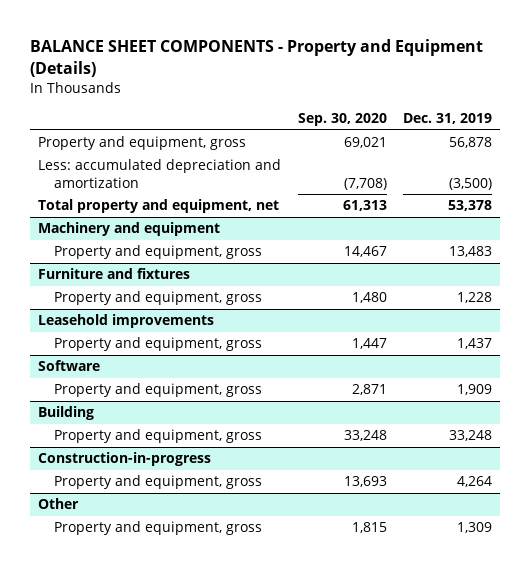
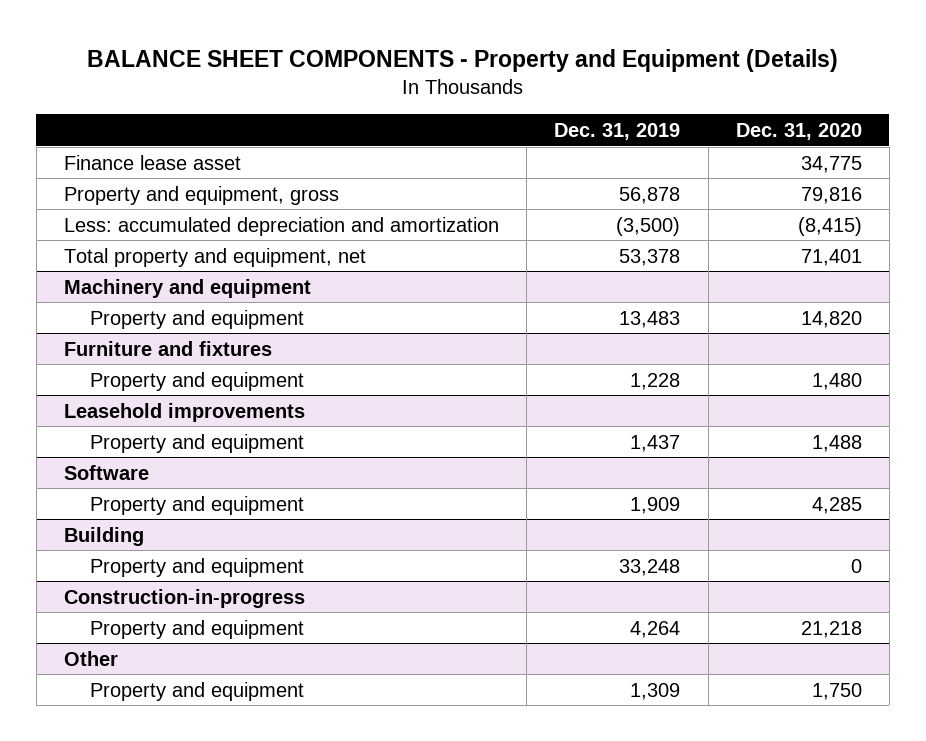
- | Sep. 30, 2020 | Dec. 31, 2019
+ | Dec. 31, 2019 | Dec. 31, 2020
+ Finance lease asset | | 34,775
@ Machinery and equipment
- Property and equipment, gross | 14,467 | 13,483
+ Property and equipment | 13,483 | 14,820
@ Furniture and fixtures
- Property and equipment, gross | 1,480 | 1,228
+ Property and equipment | 1,228 | 1,480
@ Leasehold improvements
- Property and equipment, gross | 1,447 | 1,437
+ Property and equipment | 1,437 | 1,488
@ Software
- Property and equipment, gross | 2,871 | 1,909
+ Property and equipment | 1,909 | 4,285
@ Building
- Property and equipment, gross | 33,248 | 33,248
+ Property and equipment | 33,248 | 0
@ Construction-in-progress
- Property and equipment, gross | 13,693 | 4,264
+ Property and equipment | 4,264 | 21,218
@ Other
- Property and equipment, gross | 1,815 | 1,309
+ Property and equipment | 1,309 | 1,750

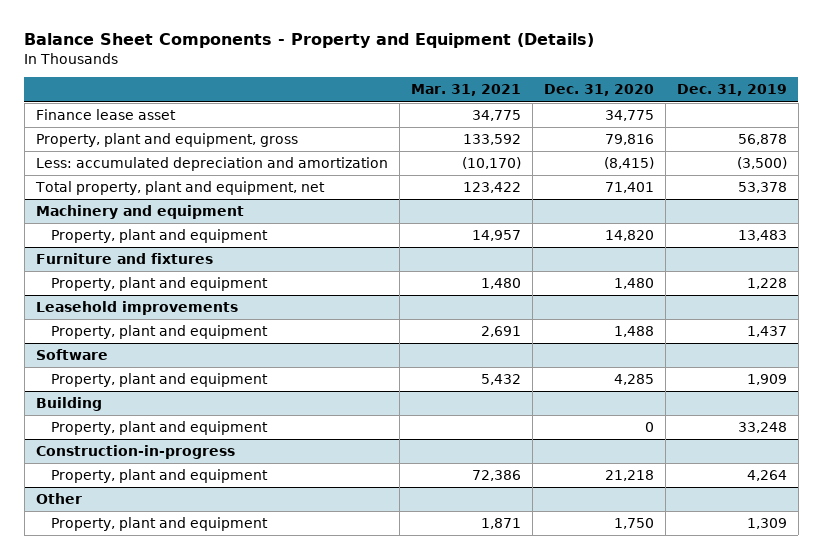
- BALANCE SHEET COMPONENTS - Property and Equipment (Details)
+ Balance Sheet Components - Property and Equipment (Details)
- | Dec. 31, 2019 | Dec. 31, 2020
+ | Mar. 31, 2021 | Dec. 31, 2020 | Dec. 31, 2019
- Property and equipment, gross | 56,878 | 79,816
+ Property, plant and equipment, gross | 133,592 | 79,816 | 56,878
- Total property and equipment, net | 53,378 | 71,401
+ Total property, plant and equipment, net | 123,422 | 71,401 | 53,378
@ Machinery and equipment
- Property and equipment | 13,483 | 14,820
+ Property, plant and equipment | 14,957 | 14,820 | 13,483
@ Furniture and fixtures
- Property and equipment | 1,228 | 1,480
+ Property, plant and equipment | 1,480 | 1,480 | 1,228
@ Leasehold improvements
- Property and equipment | 1,437 | 1,488
+ Property, plant and equipment | 2,691 | 1,488 | 1,437
@ Software
- Property and equipment | 1,909 | 4,285
+ Property, plant and equipment | 5,432 | 4,285 | 1,909
@ Building
- Property and equipment | 33,248 | 0
+ Property, plant and equipment | | 0 | 33,248
@ Construction-in-progress
- Property and equipment | 4,264 | 21,218
+ Property, plant and equipment | 72,386 | 21,218 | 4,264
@ Other
- Property and equipment | 1,309 | 1,750
+ Property, plant and equipment | 1,871 | 1,750 | 1,309

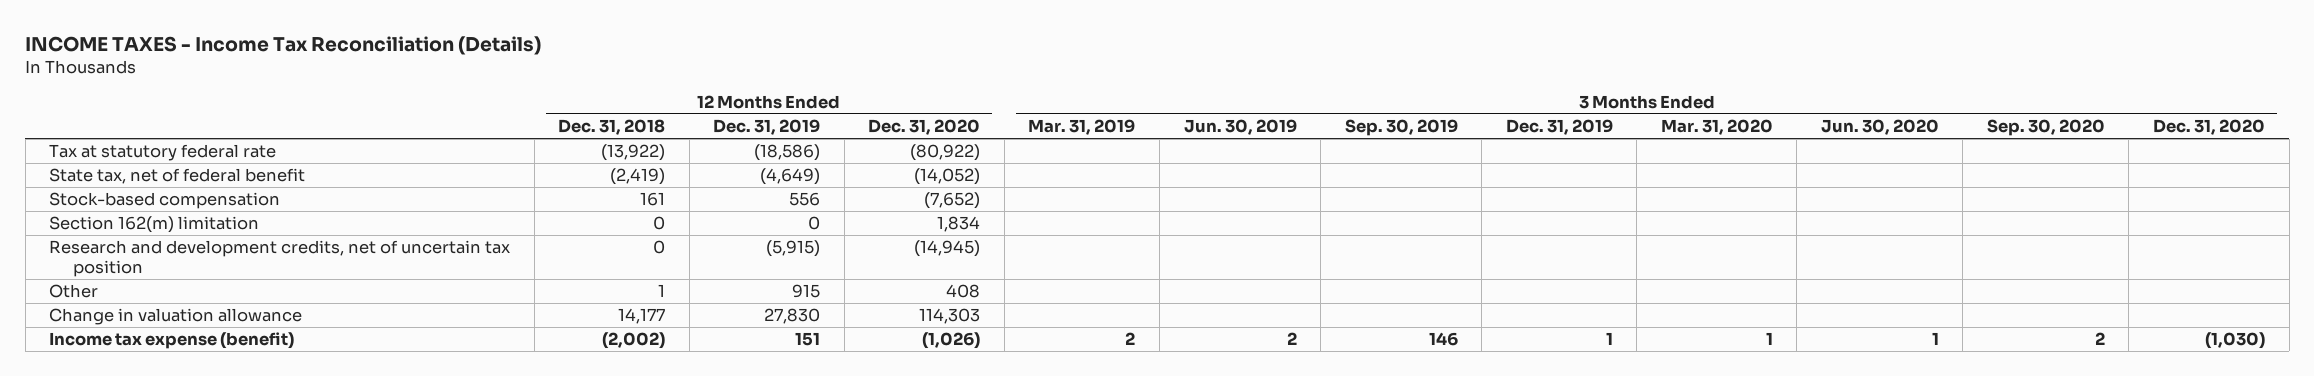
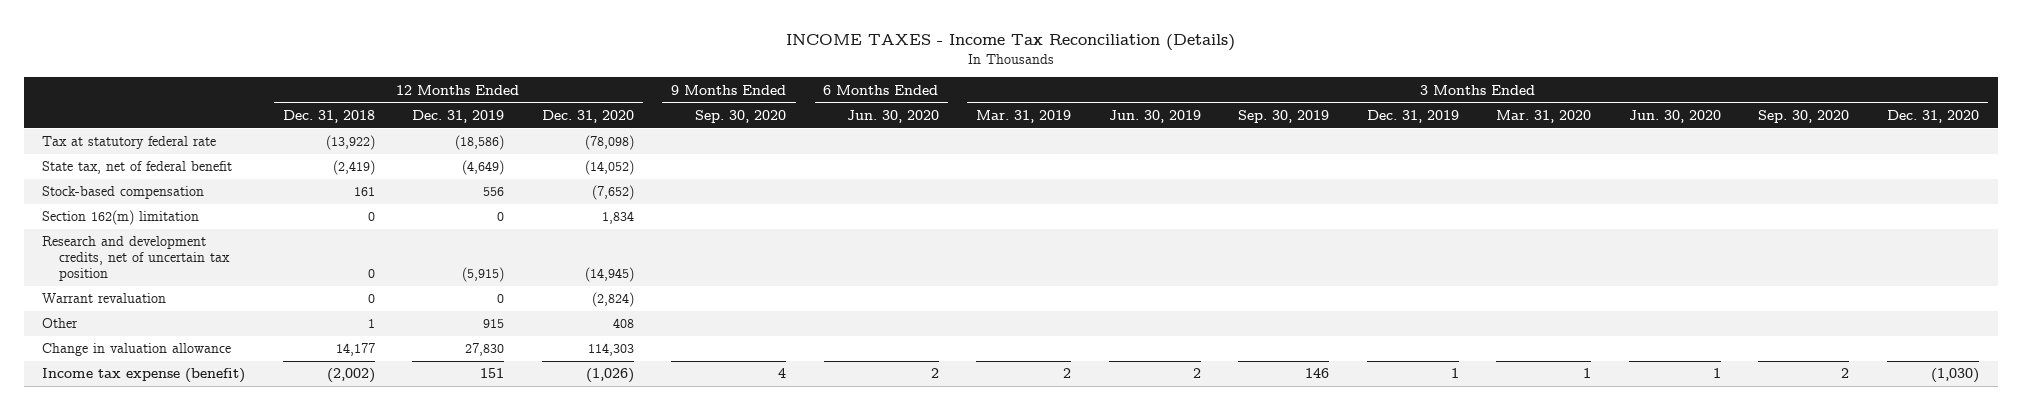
- | 12 Months Ended Dec. 31, 2018 | 12 Months Ended Dec. 31, 2019 | 12 Months Ended Dec. 31, 2020 | 3 Months Ended Mar. 31, 2019 | 3 Months Ended Jun. 30, 2019 | 3 Months Ended Sep. 30, 2019 | 3 Months Ended Dec. 31, 2019 | 3 Months Ended Mar. 31, 2020 | 3 Months Ended Jun. 30, 2020 | 3 Months Ended Sep. 30, 2020 | 3 Months Ended Dec. 31, 2020
+ | 12 Months Ended Dec. 31, 2018 | 12 Months Ended Dec. 31, 2019 | 12 Months Ended Dec. 31, 2020 | 9 Months Ended Sep. 30, 2020 | 6 Months Ended Jun. 30, 2020 | 3 Months Ended Mar. 31, 2019 | 3 Months Ended Jun. 30, 2019 | 3 Months Ended Sep. 30, 2019 | 3 Months Ended Dec. 31, 2019 | 3 Months Ended Mar. 31, 2020 | 3 Months Ended Jun. 30, 2020 | 3 Months Ended Sep. 30, 2020 | 3 Months Ended Dec. 31, 2020
- Tax at statutory federal rate | (13,922) | (18,586) | (80,922) | | | | | | | |
+ Tax at statutory federal rate | (13,922) | (18,586) | (78,098) | | | | | | | | | |
+ Warrant revaluation | 0 | 0 | (2,824) | | | | | | | | | |

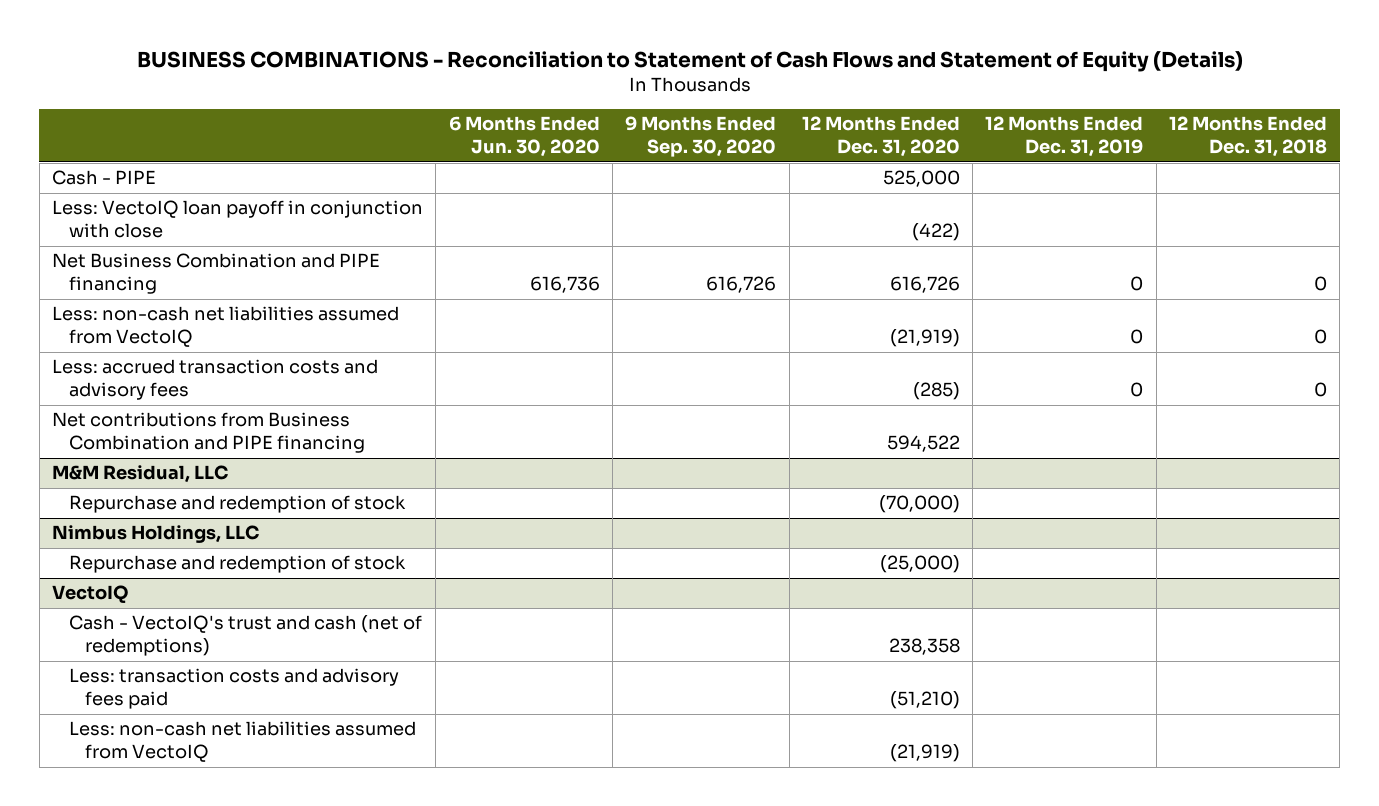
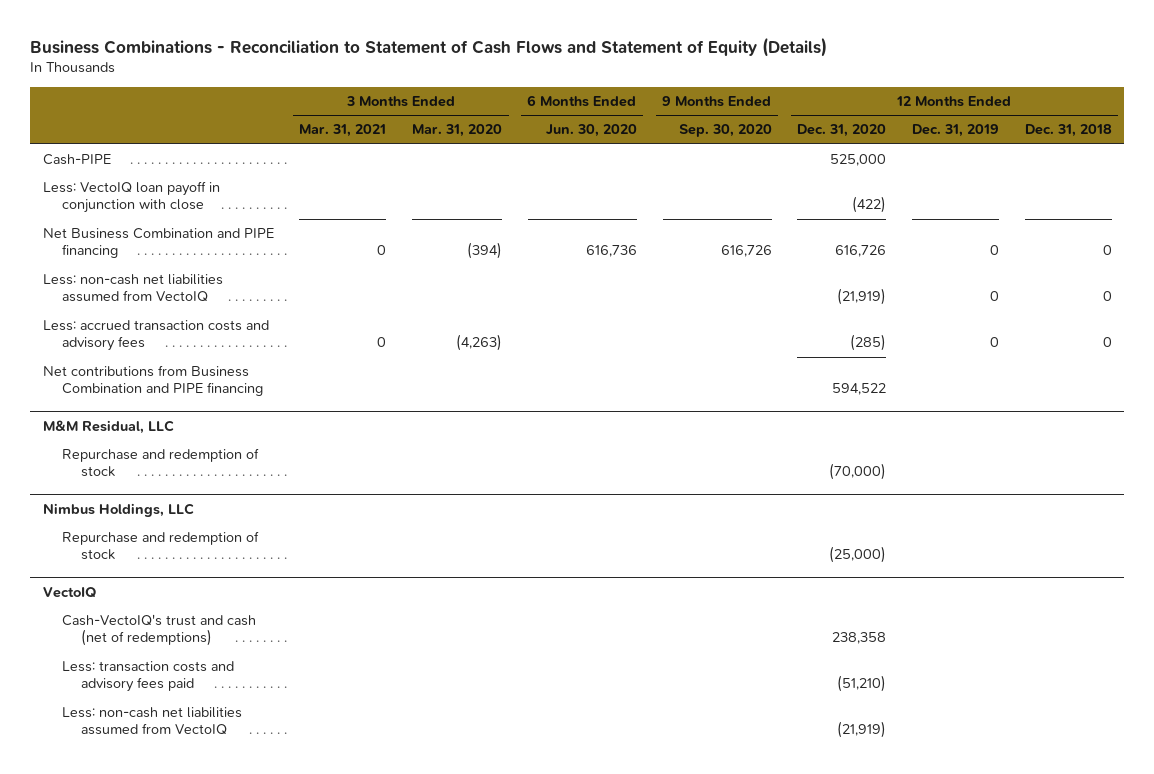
- BUSINESS COMBINATIONS - Reconciliation to Statement of Cash Flows and Statement of Equity (Details)
+ Business Combinations - Reconciliation to Statement of Cash Flows and Statement of Equity (Details)
- | 6 Months Ended Jun. 30, 2020 | 9 Months Ended Sep. 30, 2020 | 12 Months Ended Dec. 31, 2020 | 12 Months Ended Dec. 31, 2019 | 12 Months Ended Dec. 31, 2018
+ | 3 Months Ended Mar. 31, 2021 | 3 Months Ended Mar. 31, 2020 | 6 Months Ended Jun. 30, 2020 | 9 Months Ended Sep. 30, 2020 | 12 Months Ended Dec. 31, 2020 | 12 Months Ended Dec. 31, 2019 | 12 Months Ended Dec. 31, 2018
- Cash - PIPE | | | 525,000 | |
+ Cash-PIPE | | | | | 525,000 | |
@ VectoIQ
- Cash - VectoIQ's trust and cash (net of redemptions) | | | 238,358 | |
+ Cash-VectoIQ's trust and cash (net of redemptions) | | | | | 238,358 | |

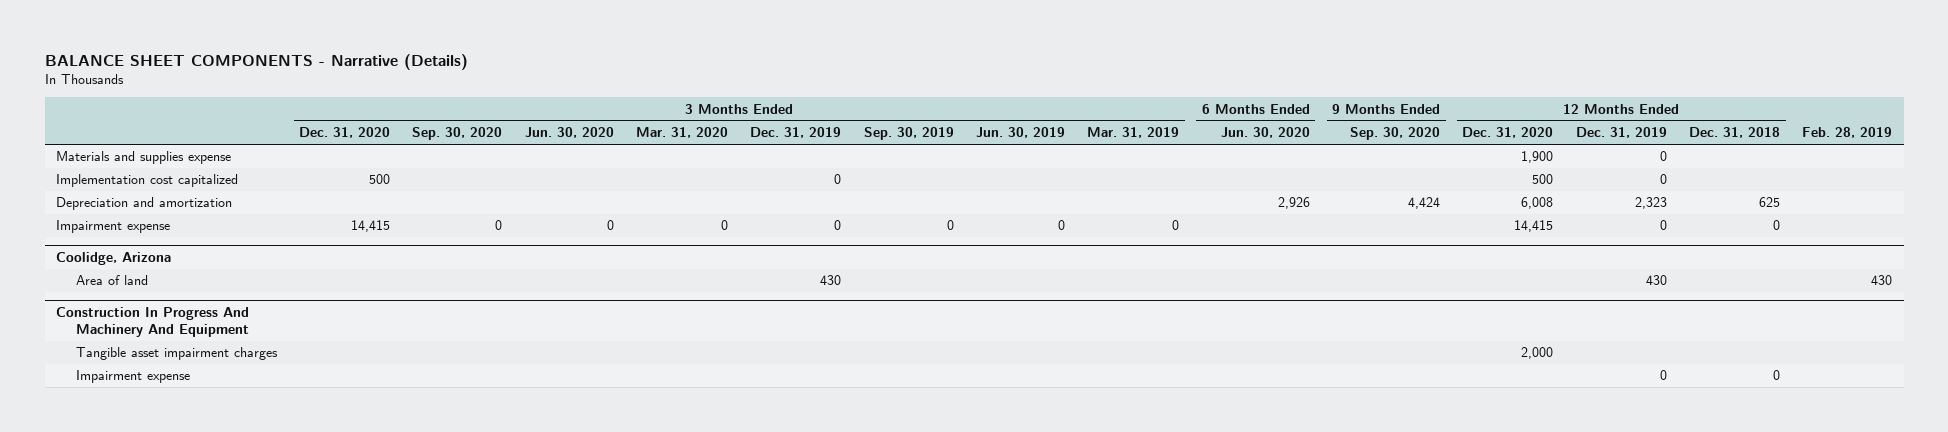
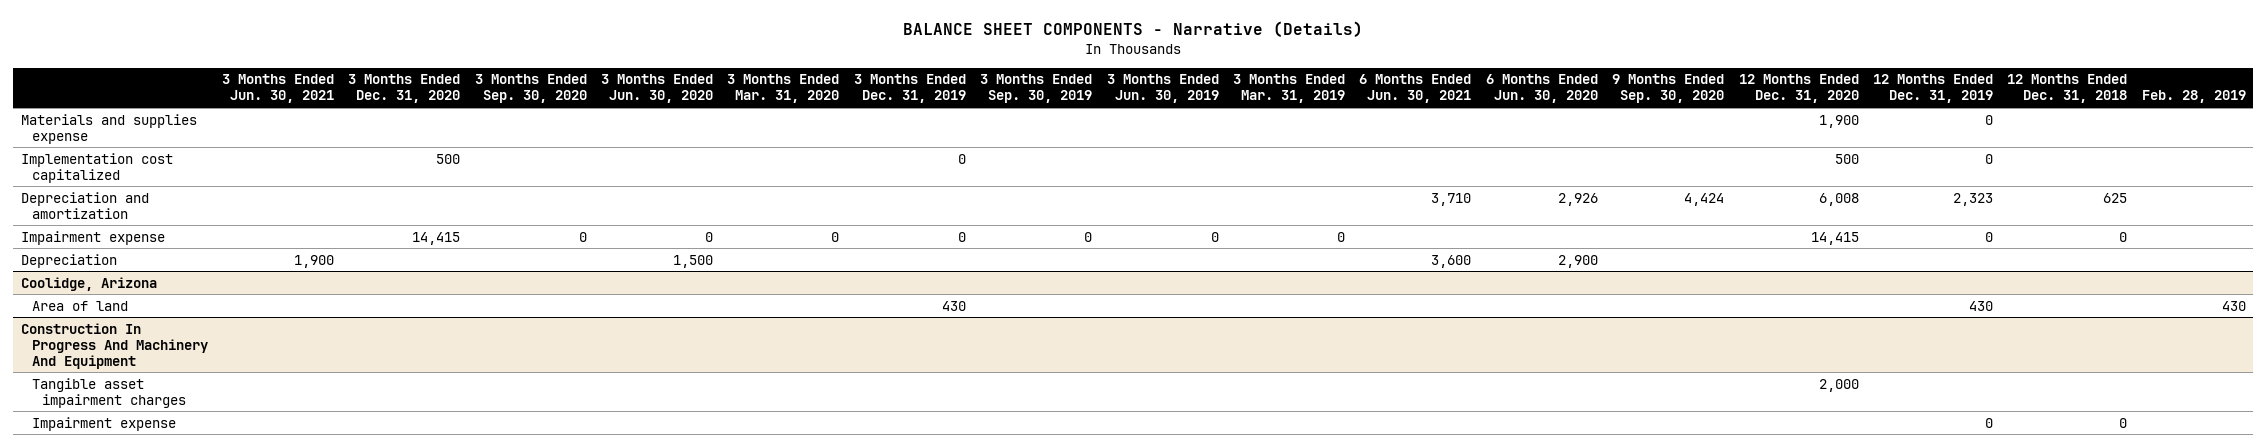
- | 3 Months Ended Dec. 31, 2020 | 3 Months Ended Sep. 30, 2020 | 3 Months Ended Jun. 30, 2020 | 3 Months Ended Mar. 31, 2020 | 3 Months Ended Dec. 31, 2019 | 3 Months Ended Sep. 30, 2019 | 3 Months Ended Jun. 30, 2019 | 3 Months Ended Mar. 31, 2019 | 6 Months Ended Jun. 30, 2020 | 9 Months Ended Sep. 30, 2020 | 12 Months Ended Dec. 31, 2020 | 12 Months Ended Dec. 31, 2019 | 12 Months Ended Dec. 31, 2018 | Feb. 28, 2019
+ | 3 Months Ended Jun. 30, 2021 | 3 Months Ended Dec. 31, 2020 | 3 Months Ended Sep. 30, 2020 | 3 Months Ended Jun. 30, 2020 | 3 Months Ended Mar. 31, 2020 | 3 Months Ended Dec. 31, 2019 | 3 Months Ended Sep. 30, 2019 | 3 Months Ended Jun. 30, 2019 | 3 Months Ended Mar. 31, 2019 | 6 Months Ended Jun. 30, 2021 | 6 Months Ended Jun. 30, 2020 | 9 Months Ended Sep. 30, 2020 | 12 Months Ended Dec. 31, 2020 | 12 Months Ended Dec. 31, 2019 | 12 Months Ended Dec. 31, 2018 | Feb. 28, 2019
+ Depreciation | 1,900 | | | 1,500 | | | | | | 3,600 | 2,900 | | | | |

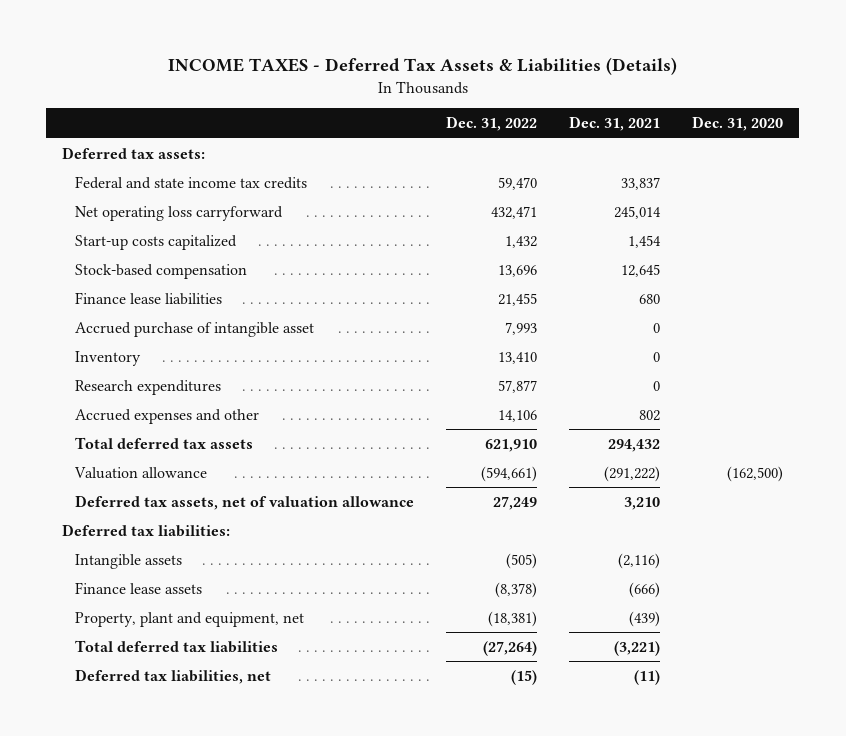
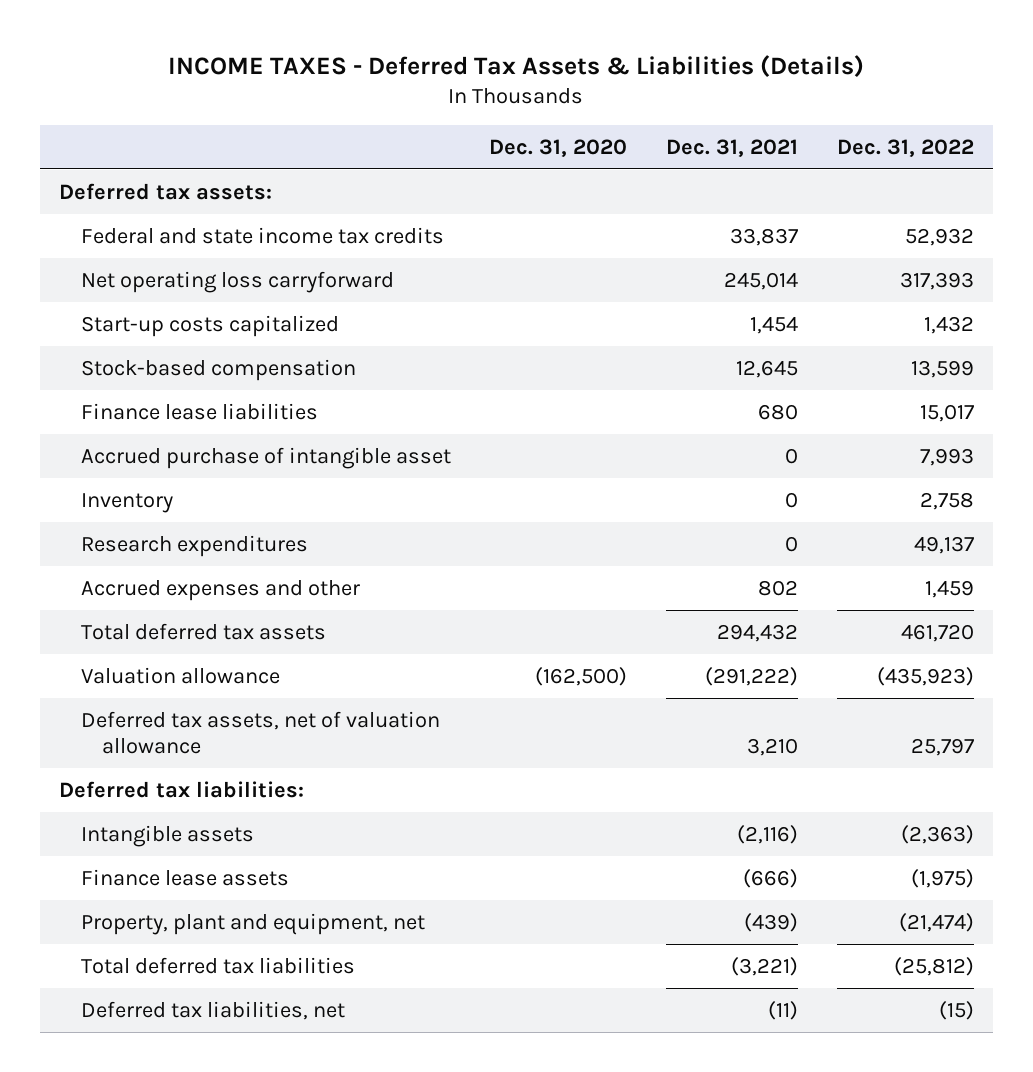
- | Dec. 31, 2022 | Dec. 31, 2021 | Dec. 31, 2020
+ | Dec. 31, 2020 | Dec. 31, 2021 | Dec. 31, 2022
- Federal and state income tax credits | 59,470 | 33,837 |
- Net operating loss carryforward | 432,471 | 245,014 |
+ Federal and state income tax credits | | 33,837 | 52,932
+ Net operating loss carryforward | | 245,014 | 317,393
- Stock-based compensation | 13,696 | 12,645 |
- Finance lease liabilities | 21,455 | 680 |
+ Stock-based compensation | | 12,645 | 13,599
+ Finance lease liabilities | | 680 | 15,017
- Inventory | 13,410 | 0 |
- Research expenditures | 57,877 | 0 |
- Accrued expenses and other | 14,106 | 802 |
- Total deferred tax assets | 621,910 | 294,432 |
- Valuation allowance | (594,661) | (291,222) | (162,500)
- Deferred tax assets, net of valuation allowance | 27,249 | 3,210 |
+ Inventory | | 0 | 2,758
+ Research expenditures | | 0 | 49,137
+ Accrued expenses and other | | 802 | 1,459
+ Total deferred tax assets | | 294,432 | 461,720
+ Valuation allowance | (162,500) | (291,222) | (435,923)
+ Deferred tax assets, net of valuation allowance | | 3,210 | 25,797
- Intangible assets | (505) | (2,116) |
- Finance lease assets | (8,378) | (666) |
- Property, plant and equipment, net | (18,381) | (439) |
- Total deferred tax liabilities | (27,264) | (3,221) |
+ Intangible assets | | (2,116) | (2,363)
+ Finance lease assets | | (666) | (1,975)
+ Property, plant and equipment, net | | (439) | (21,474)
+ Total deferred tax liabilities | | (3,221) | (25,812)

